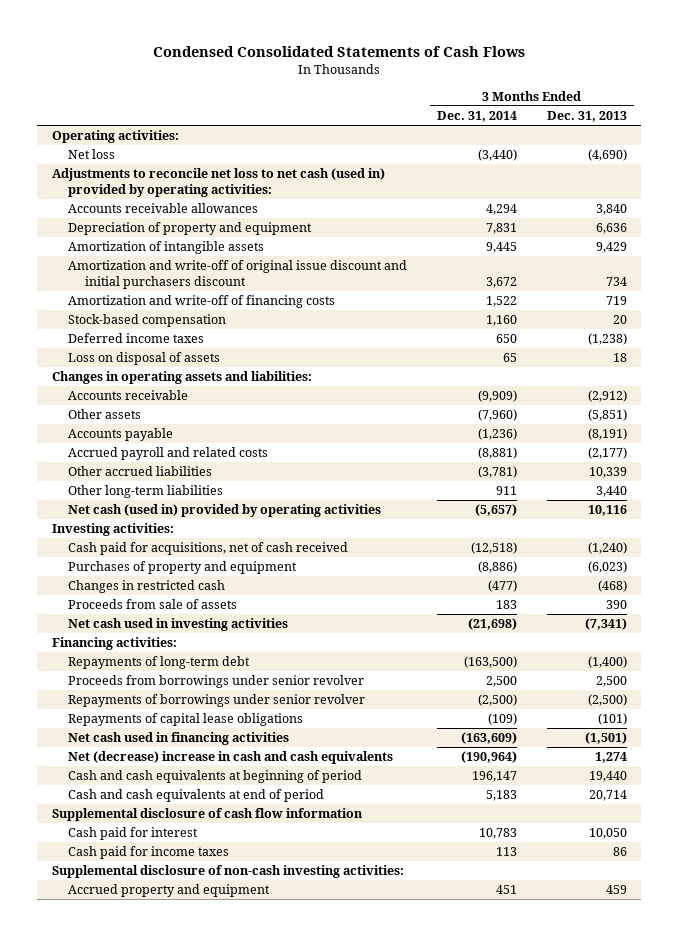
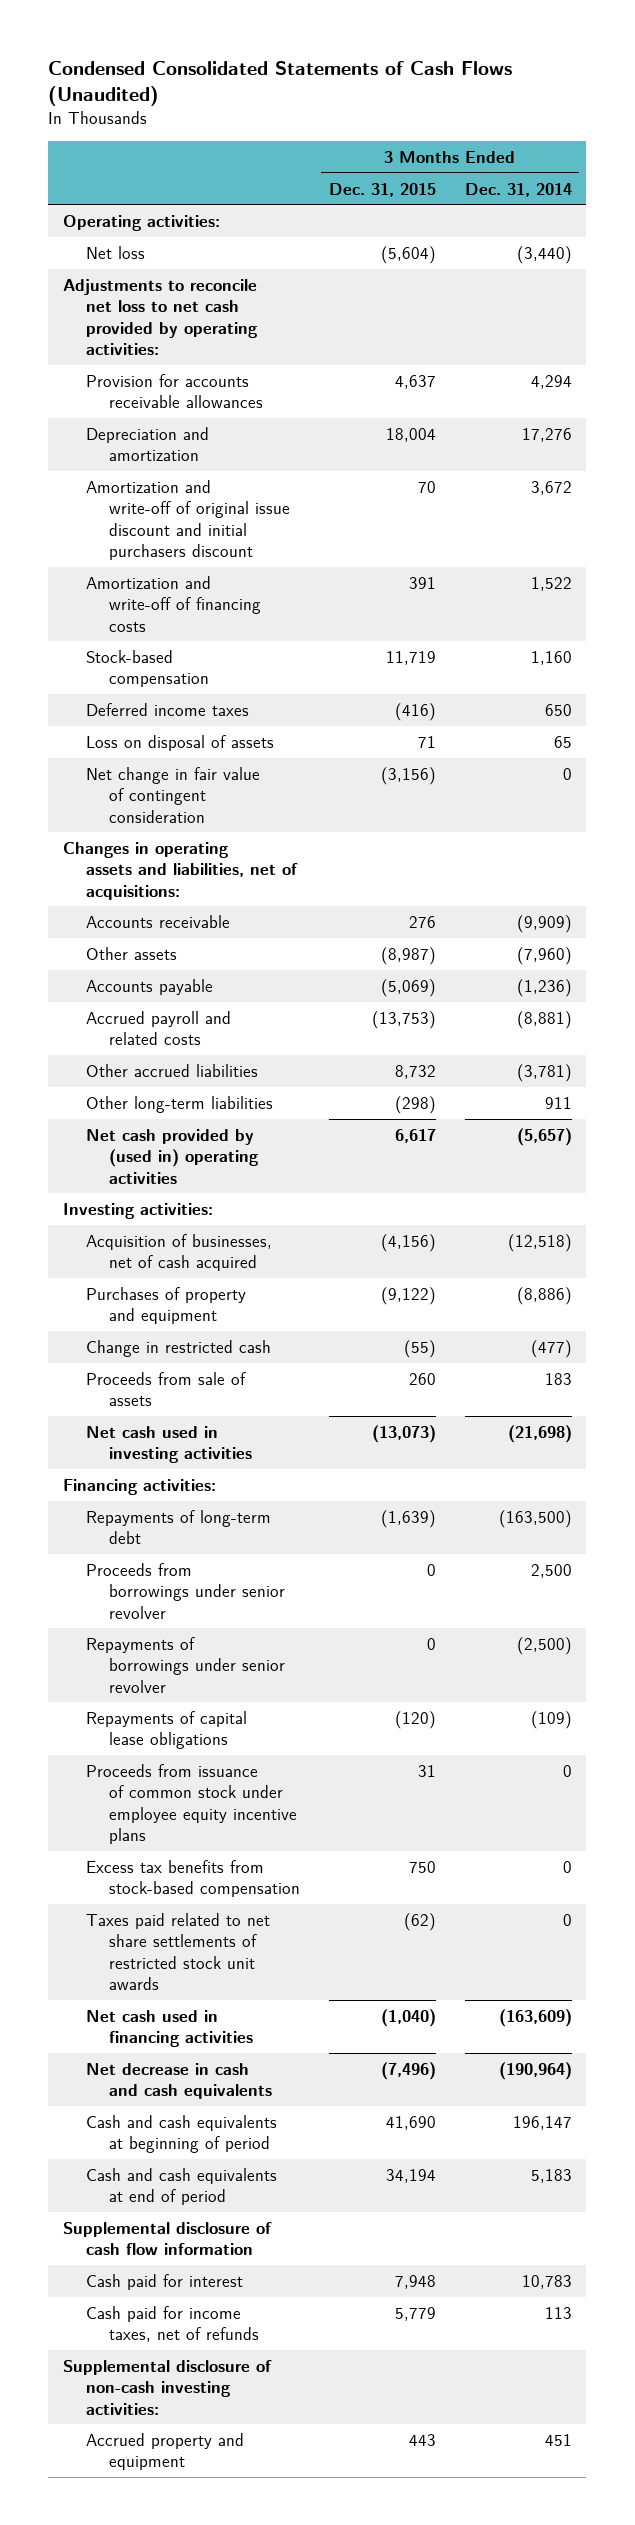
- Condensed Consolidated Statements of Cash Flows
+ Condensed Consolidated Statements of Cash Flows (Unaudited)
- | 3 Months Ended Dec. 31, 2014 | 3 Months Ended Dec. 31, 2013
+ | 3 Months Ended Dec. 31, 2015 | 3 Months Ended Dec. 31, 2014
- Adjustments to reconcile net loss to net cash (used in) provided by operating activities:
- Accounts receivable allowances | 4,294 | 3,840
- Depreciation of property and equipment | 7,831 | 6,636
- Amortization of intangible assets | 9,445 | 9,429
+ Adjustments to reconcile net loss to net cash provided by operating activities:
+ Provision for accounts receivable allowances | 4,637 | 4,294
+ Depreciation and amortization | 18,004 | 17,276
- Changes in operating assets and liabilities:
+ Net change in fair value of contingent consideration | (3,156) | 0
+ Changes in operating assets and liabilities, net of acquisitions:
- Net cash (used in) provided by operating activities | (5,657) | 10,116
+ Net cash provided by (used in) operating activities | 6,617 | (5,657)
- Cash paid for acquisitions, net of cash received | (12,518) | (1,240)
+ Acquisition of businesses, net of cash acquired | (4,156) | (12,518)
- Changes in restricted cash | (477) | (468)
+ Change in restricted cash | (55) | (477)
+ Proceeds from issuance of common stock under employee equity incentive plans | 31 | 0
+ Excess tax benefits from stock-based compensation | 750 | 0
+ Taxes paid related to net share settlements of restricted stock unit awards | (62) | 0
- Net (decrease) increase in cash and cash equivalents | (190,964) | 1,274
+ Net decrease in cash and cash equivalents | (7,496) | (190,964)
- Cash paid for income taxes | 113 | 86
+ Cash paid for income taxes, net of refunds | 5,779 | 113

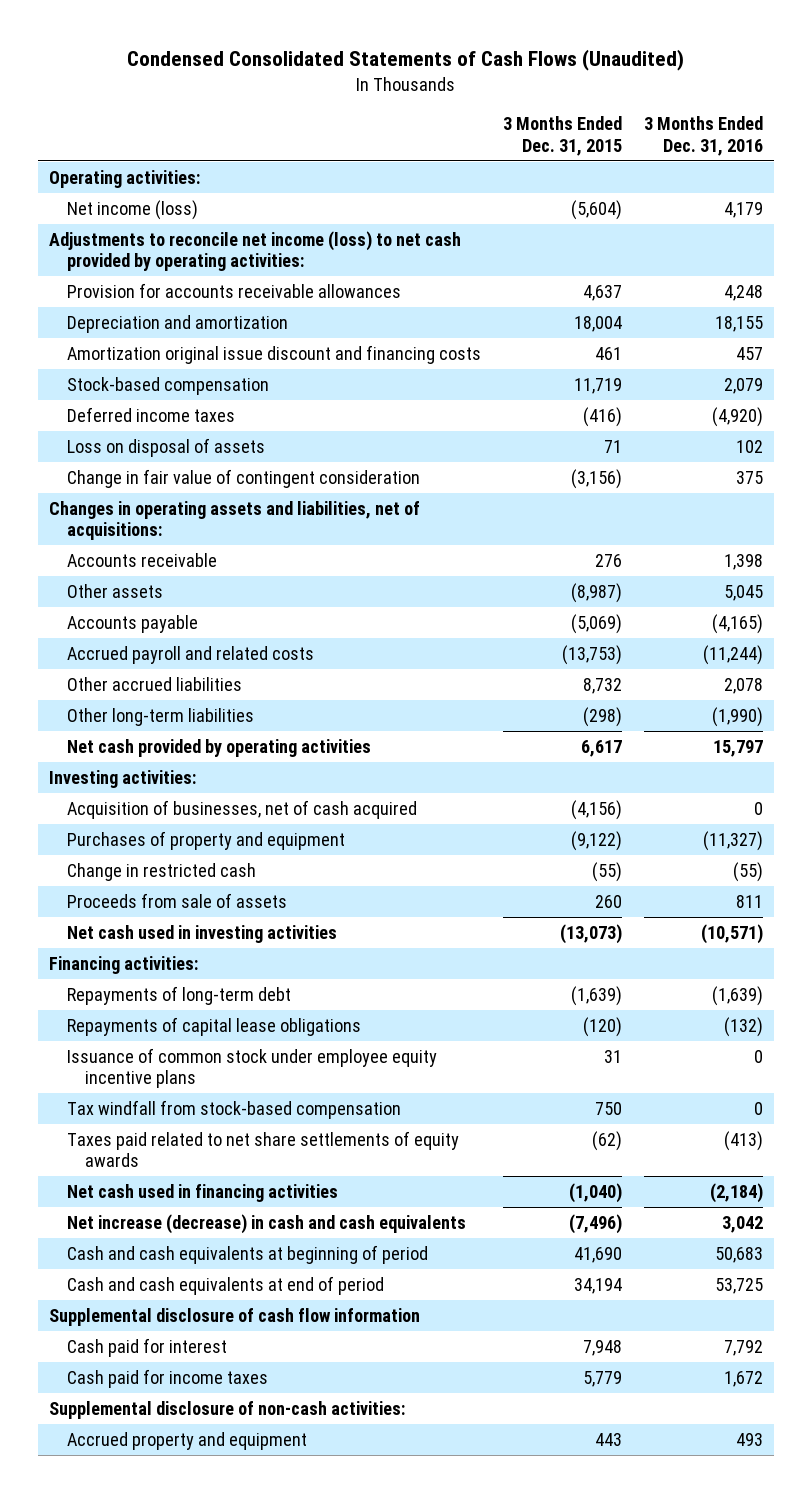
- | 3 Months Ended Dec. 31, 2015 | 3 Months Ended Dec. 31, 2014
+ | 3 Months Ended Dec. 31, 2015 | 3 Months Ended Dec. 31, 2016
- Net loss | (5,604) | (3,440)
- Adjustments to reconcile net loss to net cash provided by operating activities:
+ Net income (loss) | (5,604) | 4,179
+ Adjustments to reconcile net income (loss) to net cash provided by operating activities:
- Amortization and write-off of original issue discount and initial purchasers discount | 70 | 3,672
- Amortization and write-off of financing costs | 391 | 1,522
+ Amortization original issue discount and financing costs | 461 | 457
- Net change in fair value of contingent consideration | (3,156) | 0
+ Change in fair value of contingent consideration | (3,156) | 375
- Net cash provided by (used in) operating activities | 6,617 | (5,657)
+ Net cash provided by operating activities | 6,617 | 15,797
- Proceeds from borrowings under senior revolver | 0 | 2,500
- Repayments of borrowings under senior revolver | 0 | (2,500)
- Proceeds from issuance of common stock under employee equity incentive plans | 31 | 0
- Excess tax benefits from stock-based compensation | 750 | 0
- Taxes paid related to net share settlements of restricted stock unit awards | (62) | 0
+ Issuance of common stock under employee equity incentive plans | 31 | 0
+ Tax windfall from stock-based compensation | 750 | 0
+ Taxes paid related to net share settlements of equity awards | (62) | (413)
- Net decrease in cash and cash equivalents | (7,496) | (190,964)
+ Net increase (decrease) in cash and cash equivalents | (7,496) | 3,042
- Cash paid for income taxes, net of refunds | 5,779 | 113
- Supplemental disclosure of non-cash investing activities:
+ Cash paid for income taxes | 5,779 | 1,672
+ Supplemental disclosure of non-cash activities:

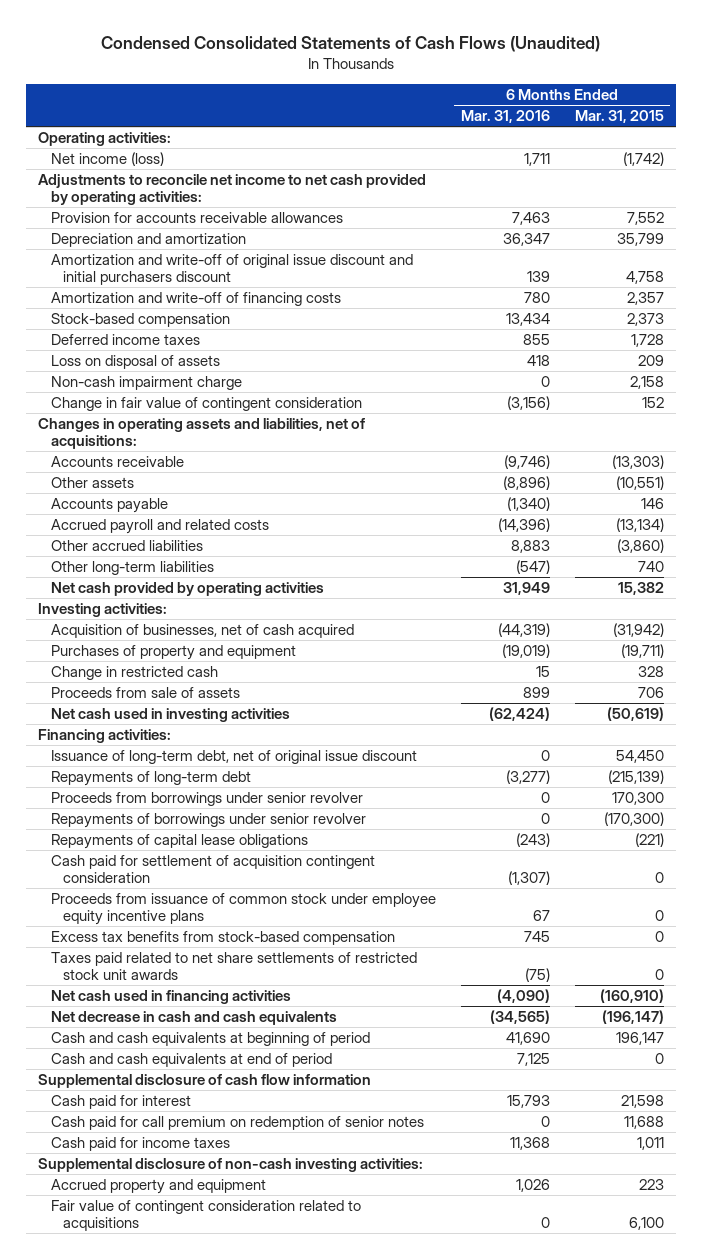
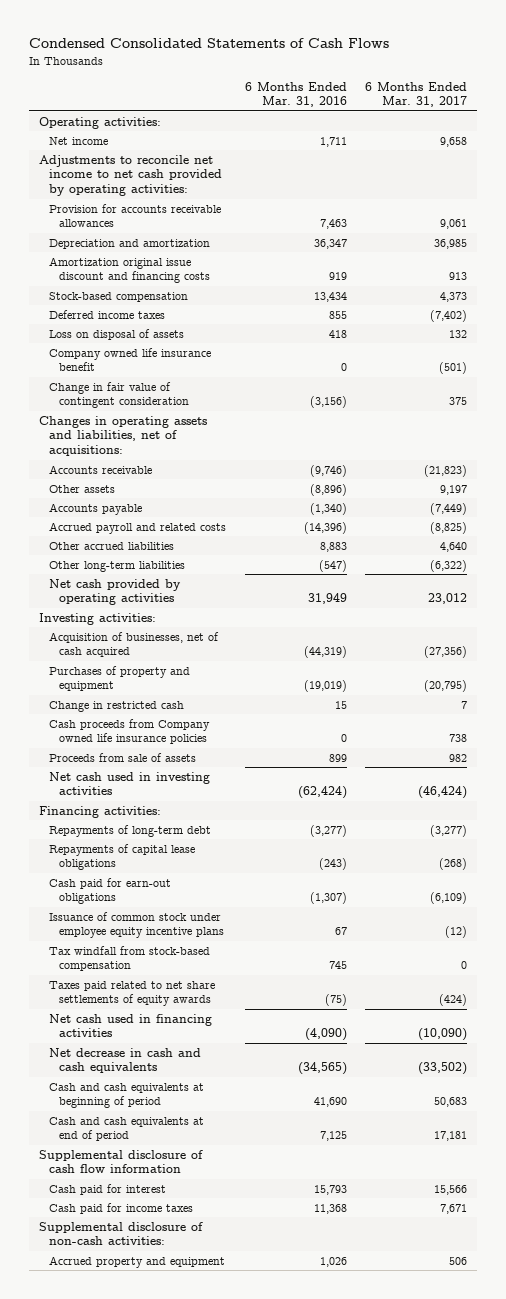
- Condensed Consolidated Statements of Cash Flows (Unaudited)
+ Condensed Consolidated Statements of Cash Flows
- | 6 Months Ended Mar. 31, 2016 | 6 Months Ended Mar. 31, 2015
+ | 6 Months Ended Mar. 31, 2016 | 6 Months Ended Mar. 31, 2017
- Net income (loss) | 1,711 | (1,742)
+ Net income | 1,711 | 9,658
- Amortization and write-off of original issue discount and initial purchasers discount | 139 | 4,758
- Amortization and write-off of financing costs | 780 | 2,357
+ Amortization original issue discount and financing costs | 919 | 913
- Non-cash impairment charge | 0 | 2,158
+ Company owned life insurance benefit | 0 | (501)
+ Cash proceeds from Company owned life insurance policies | 0 | 738
- Issuance of long-term debt, net of original issue discount | 0 | 54,450
- Proceeds from borrowings under senior revolver | 0 | 170,300
- Repayments of borrowings under senior revolver | 0 | (170,300)
- Cash paid for settlement of acquisition contingent consideration | (1,307) | 0
- Proceeds from issuance of common stock under employee equity incentive plans | 67 | 0
- Excess tax benefits from stock-based compensation | 745 | 0
- Taxes paid related to net share settlements of restricted stock unit awards | (75) | 0
+ Cash paid for earn-out obligations | (1,307) | (6,109)
+ Issuance of common stock under employee equity incentive plans | 67 | (12)
+ Tax windfall from stock-based compensation | 745 | 0
+ Taxes paid related to net share settlements of equity awards | (75) | (424)
- Cash paid for call premium on redemption of senior notes | 0 | 11,688
- Supplemental disclosure of non-cash investing activities:
+ Supplemental disclosure of non-cash activities:
- Fair value of contingent consideration related to acquisitions | 0 | 6,100

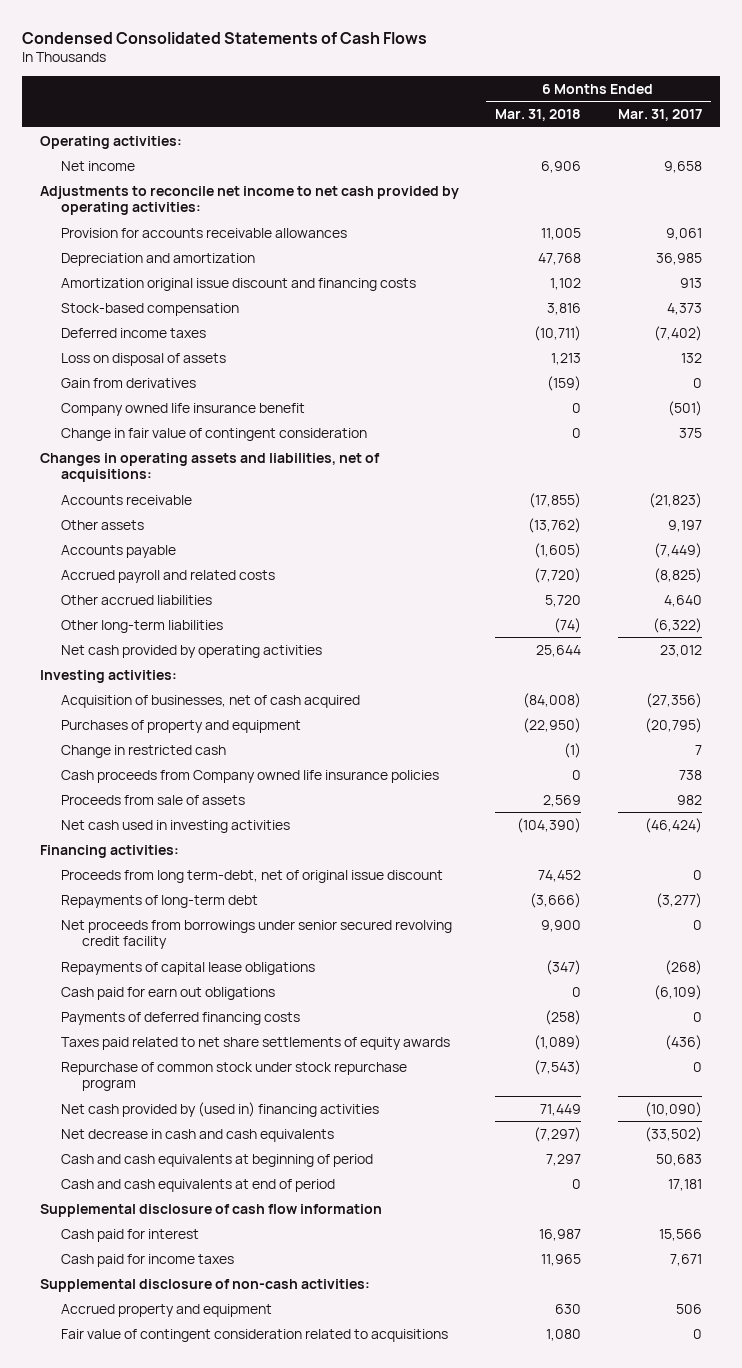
- | 6 Months Ended Mar. 31, 2016 | 6 Months Ended Mar. 31, 2017
+ | 6 Months Ended Mar. 31, 2018 | 6 Months Ended Mar. 31, 2017
+ Gain from derivatives | (159) | 0
+ Proceeds from long term-debt, net of original issue discount | 74,452 | 0
+ Net proceeds from borrowings under senior secured revolving credit facility | 9,900 | 0
- Cash paid for earn-out obligations | (1,307) | (6,109)
- Issuance of common stock under employee equity incentive plans | 67 | (12)
- Tax windfall from stock-based compensation | 745 | 0
- Taxes paid related to net share settlements of equity awards | (75) | (424)
- Net cash used in financing activities | (4,090) | (10,090)
+ Cash paid for earn out obligations | 0 | (6,109)
+ Payments of deferred financing costs | (258) | 0
+ Taxes paid related to net share settlements of equity awards | (1,089) | (436)
+ Repurchase of common stock under stock repurchase program | (7,543) | 0
+ Net cash provided by (used in) financing activities | 71,449 | (10,090)
+ Fair value of contingent consideration related to acquisitions | 1,080 | 0

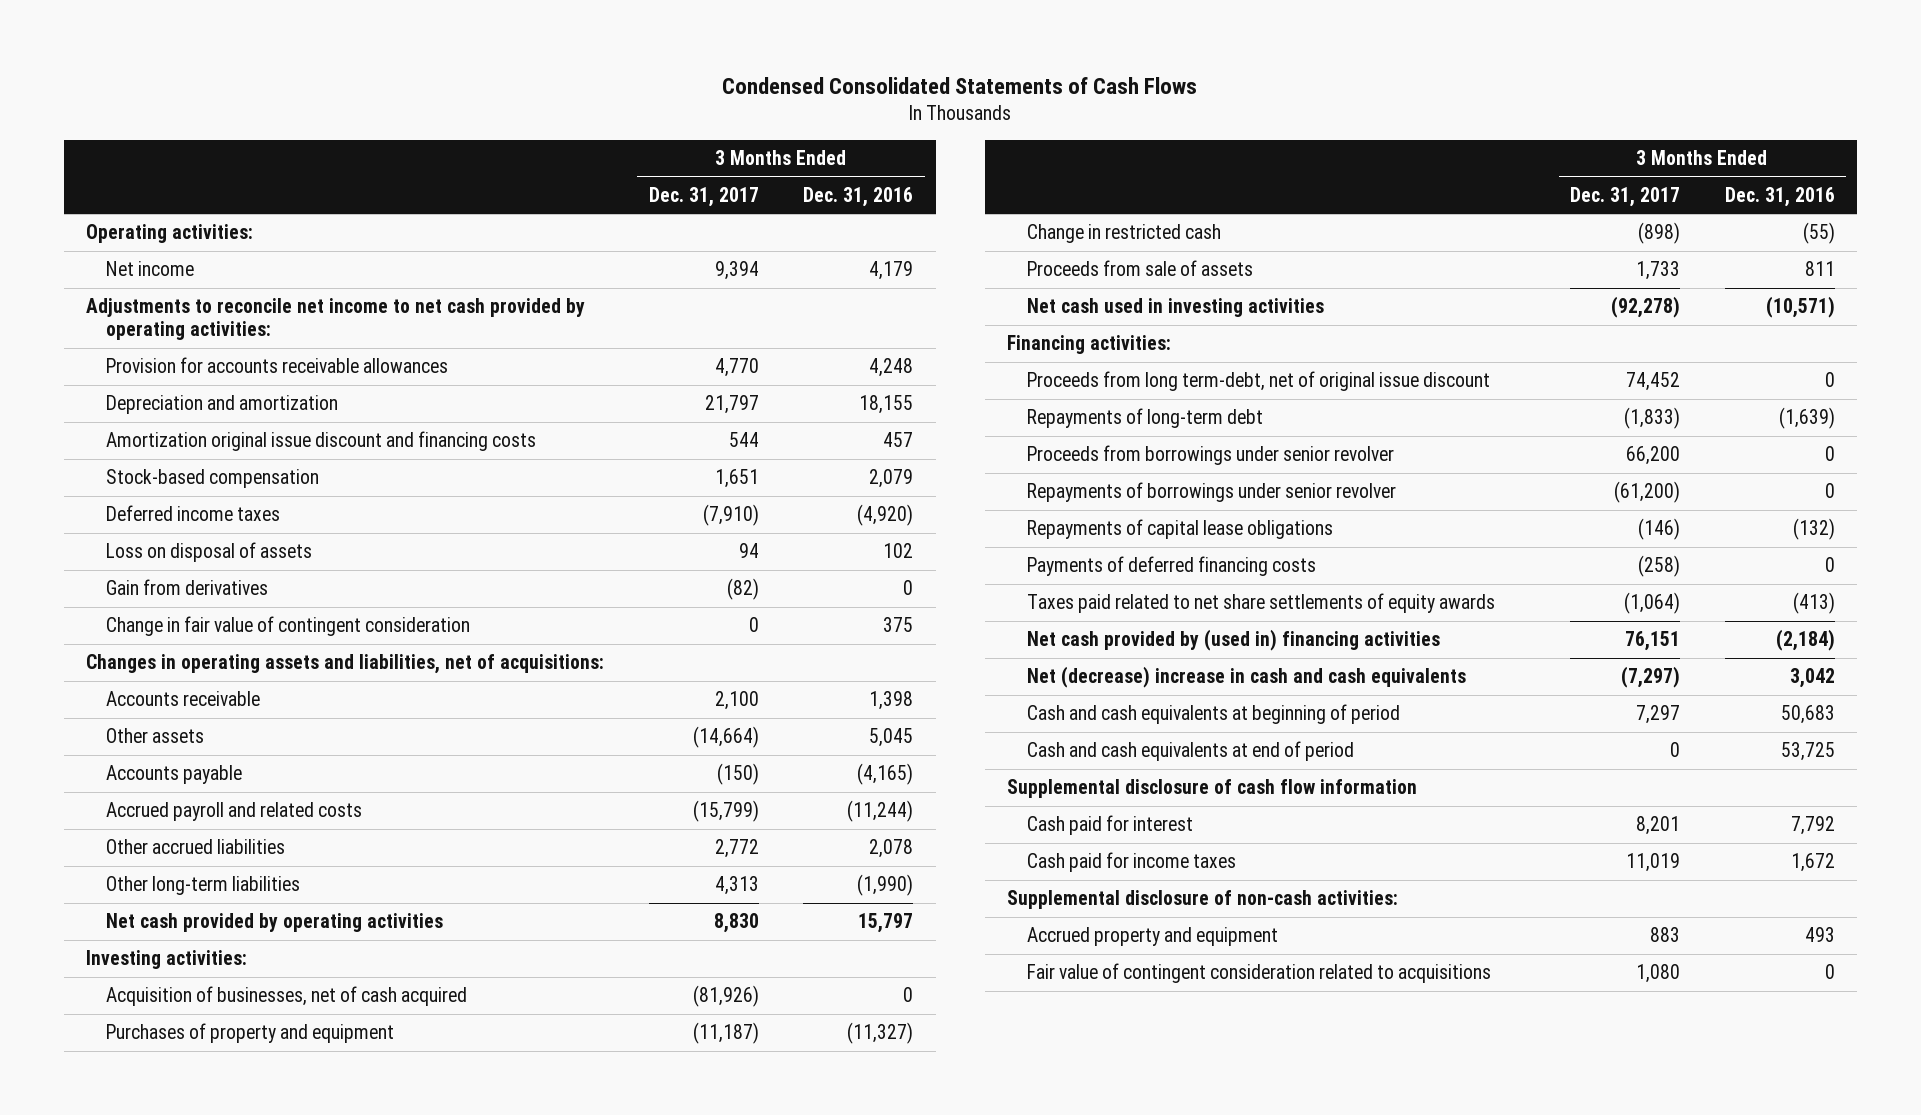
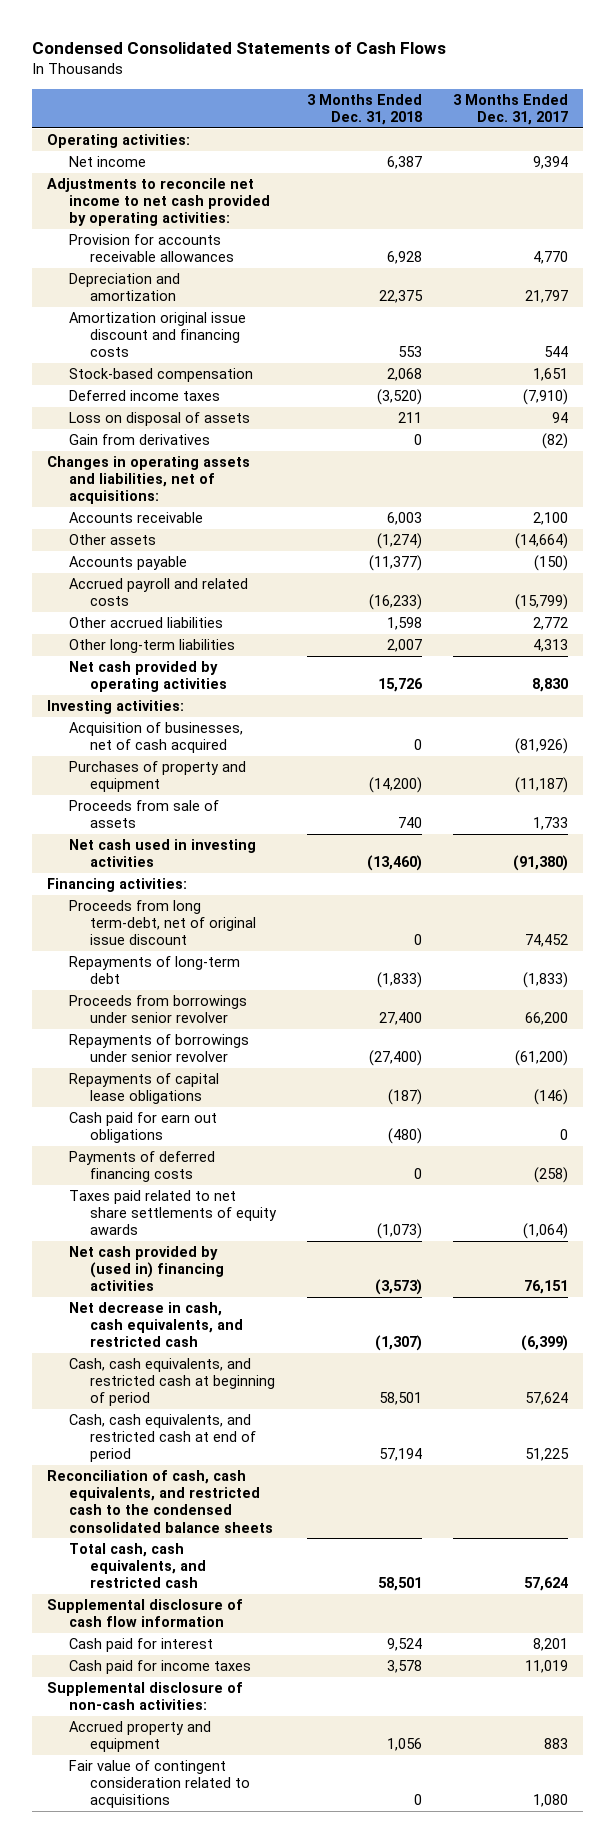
- | 3 Months Ended Dec. 31, 2017 | 3 Months Ended Dec. 31, 2016
+ | 3 Months Ended Dec. 31, 2018 | 3 Months Ended Dec. 31, 2017
- Change in fair value of contingent consideration | 0 | 375
- Change in restricted cash | (898) | (55)
- Net cash used in investing activities | (92,278) | (10,571)
+ Net cash used in investing activities | (13,460) | (91,380)
+ Cash paid for earn out obligations | (480) | 0
- Net (decrease) increase in cash and cash equivalents | (7,297) | 3,042
- Cash and cash equivalents at beginning of period | 7,297 | 50,683
- Cash and cash equivalents at end of period | 0 | 53,725
+ Net decrease in cash, cash equivalents, and restricted cash | (1,307) | (6,399)
+ Cash, cash equivalents, and restricted cash at beginning of period | 58,501 | 57,624
+ Cash, cash equivalents, and restricted cash at end of period | 57,194 | 51,225
+ Reconciliation of cash, cash equivalents, and restricted cash to the condensed consolidated balance sheets
+ Total cash, cash equivalents, and restricted cash | 58,501 | 57,624

